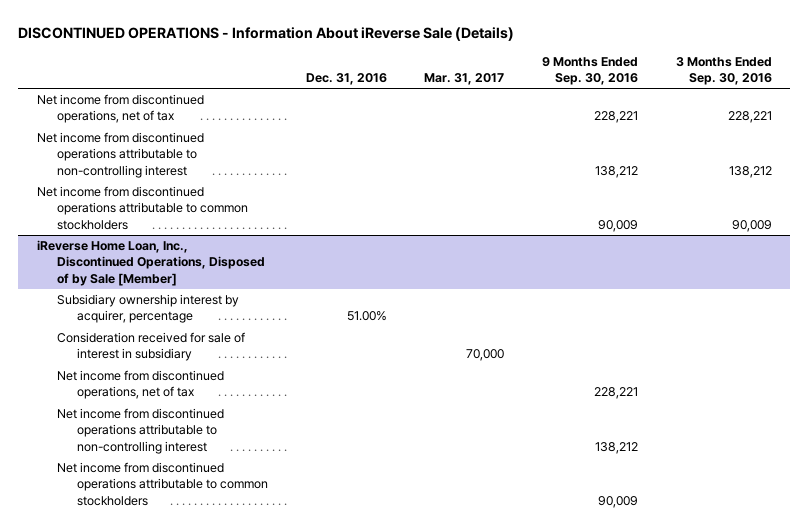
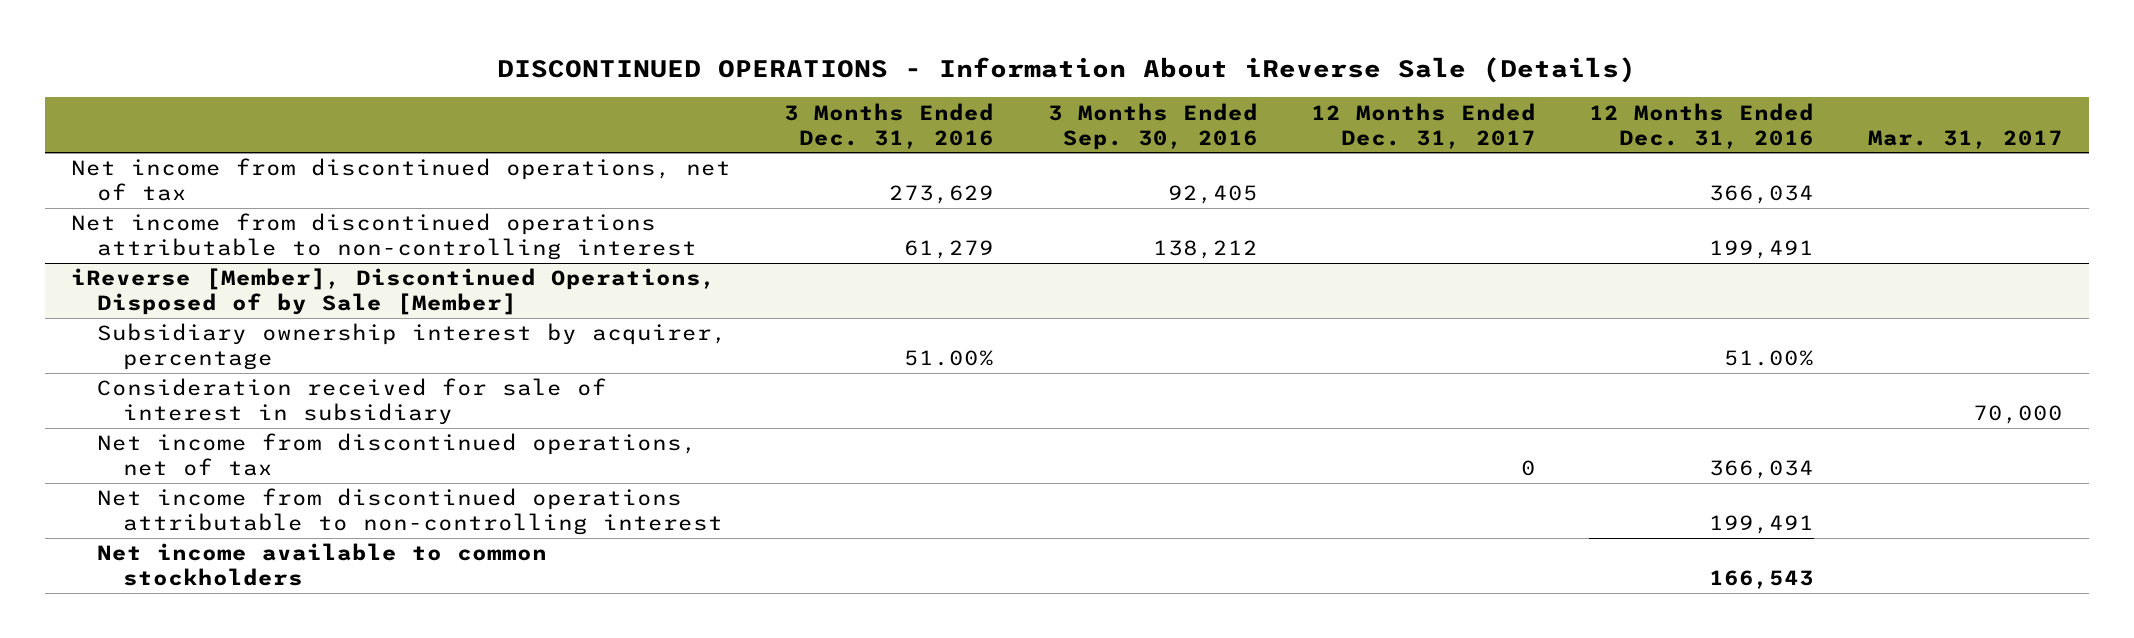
- | Dec. 31, 2016 | Mar. 31, 2017 | 9 Months Ended Sep. 30, 2016 | 3 Months Ended Sep. 30, 2016
+ | 3 Months Ended Dec. 31, 2016 | 3 Months Ended Sep. 30, 2016 | 12 Months Ended Dec. 31, 2017 | 12 Months Ended Dec. 31, 2016 | Mar. 31, 2017
- Net income from discontinued operations, net of tax | | | 228,221 | 228,221
+ Net income from discontinued operations, net of tax | 273,629 | 92,405 | | 366,034 |
- Net income from discontinued operations attributable to common stockholders | | | 90,009 | 90,009
- iReverse Home Loan, Inc., Discontinued Operations, Disposed of by Sale [Member]
+ iReverse [Member], Discontinued Operations, Disposed of by Sale [Member]
- Net income from discontinued operations attributable to common stockholders | | | 90,009 |
+ Net income available to common stockholders | | | | 166,543 |

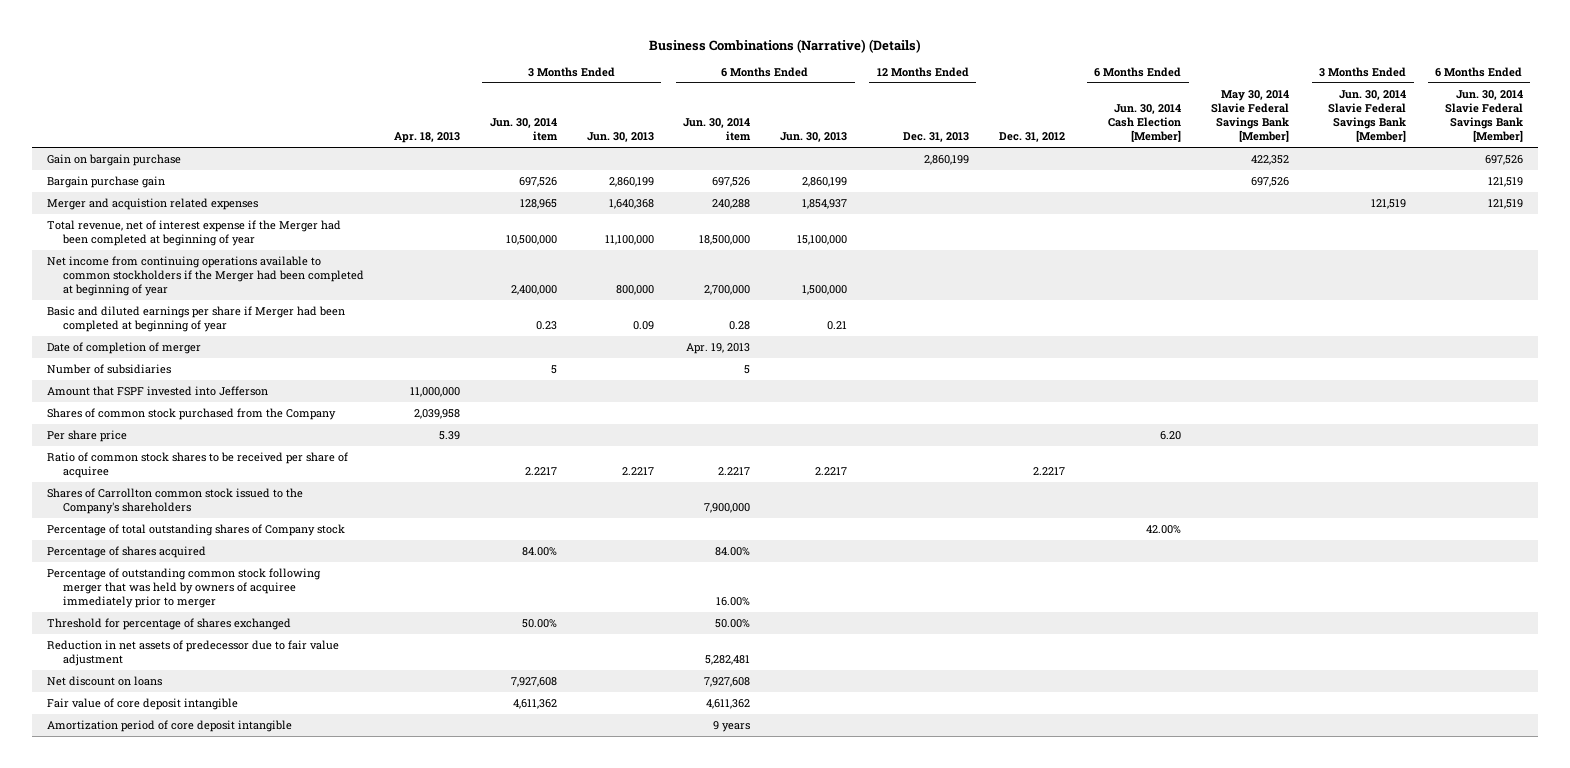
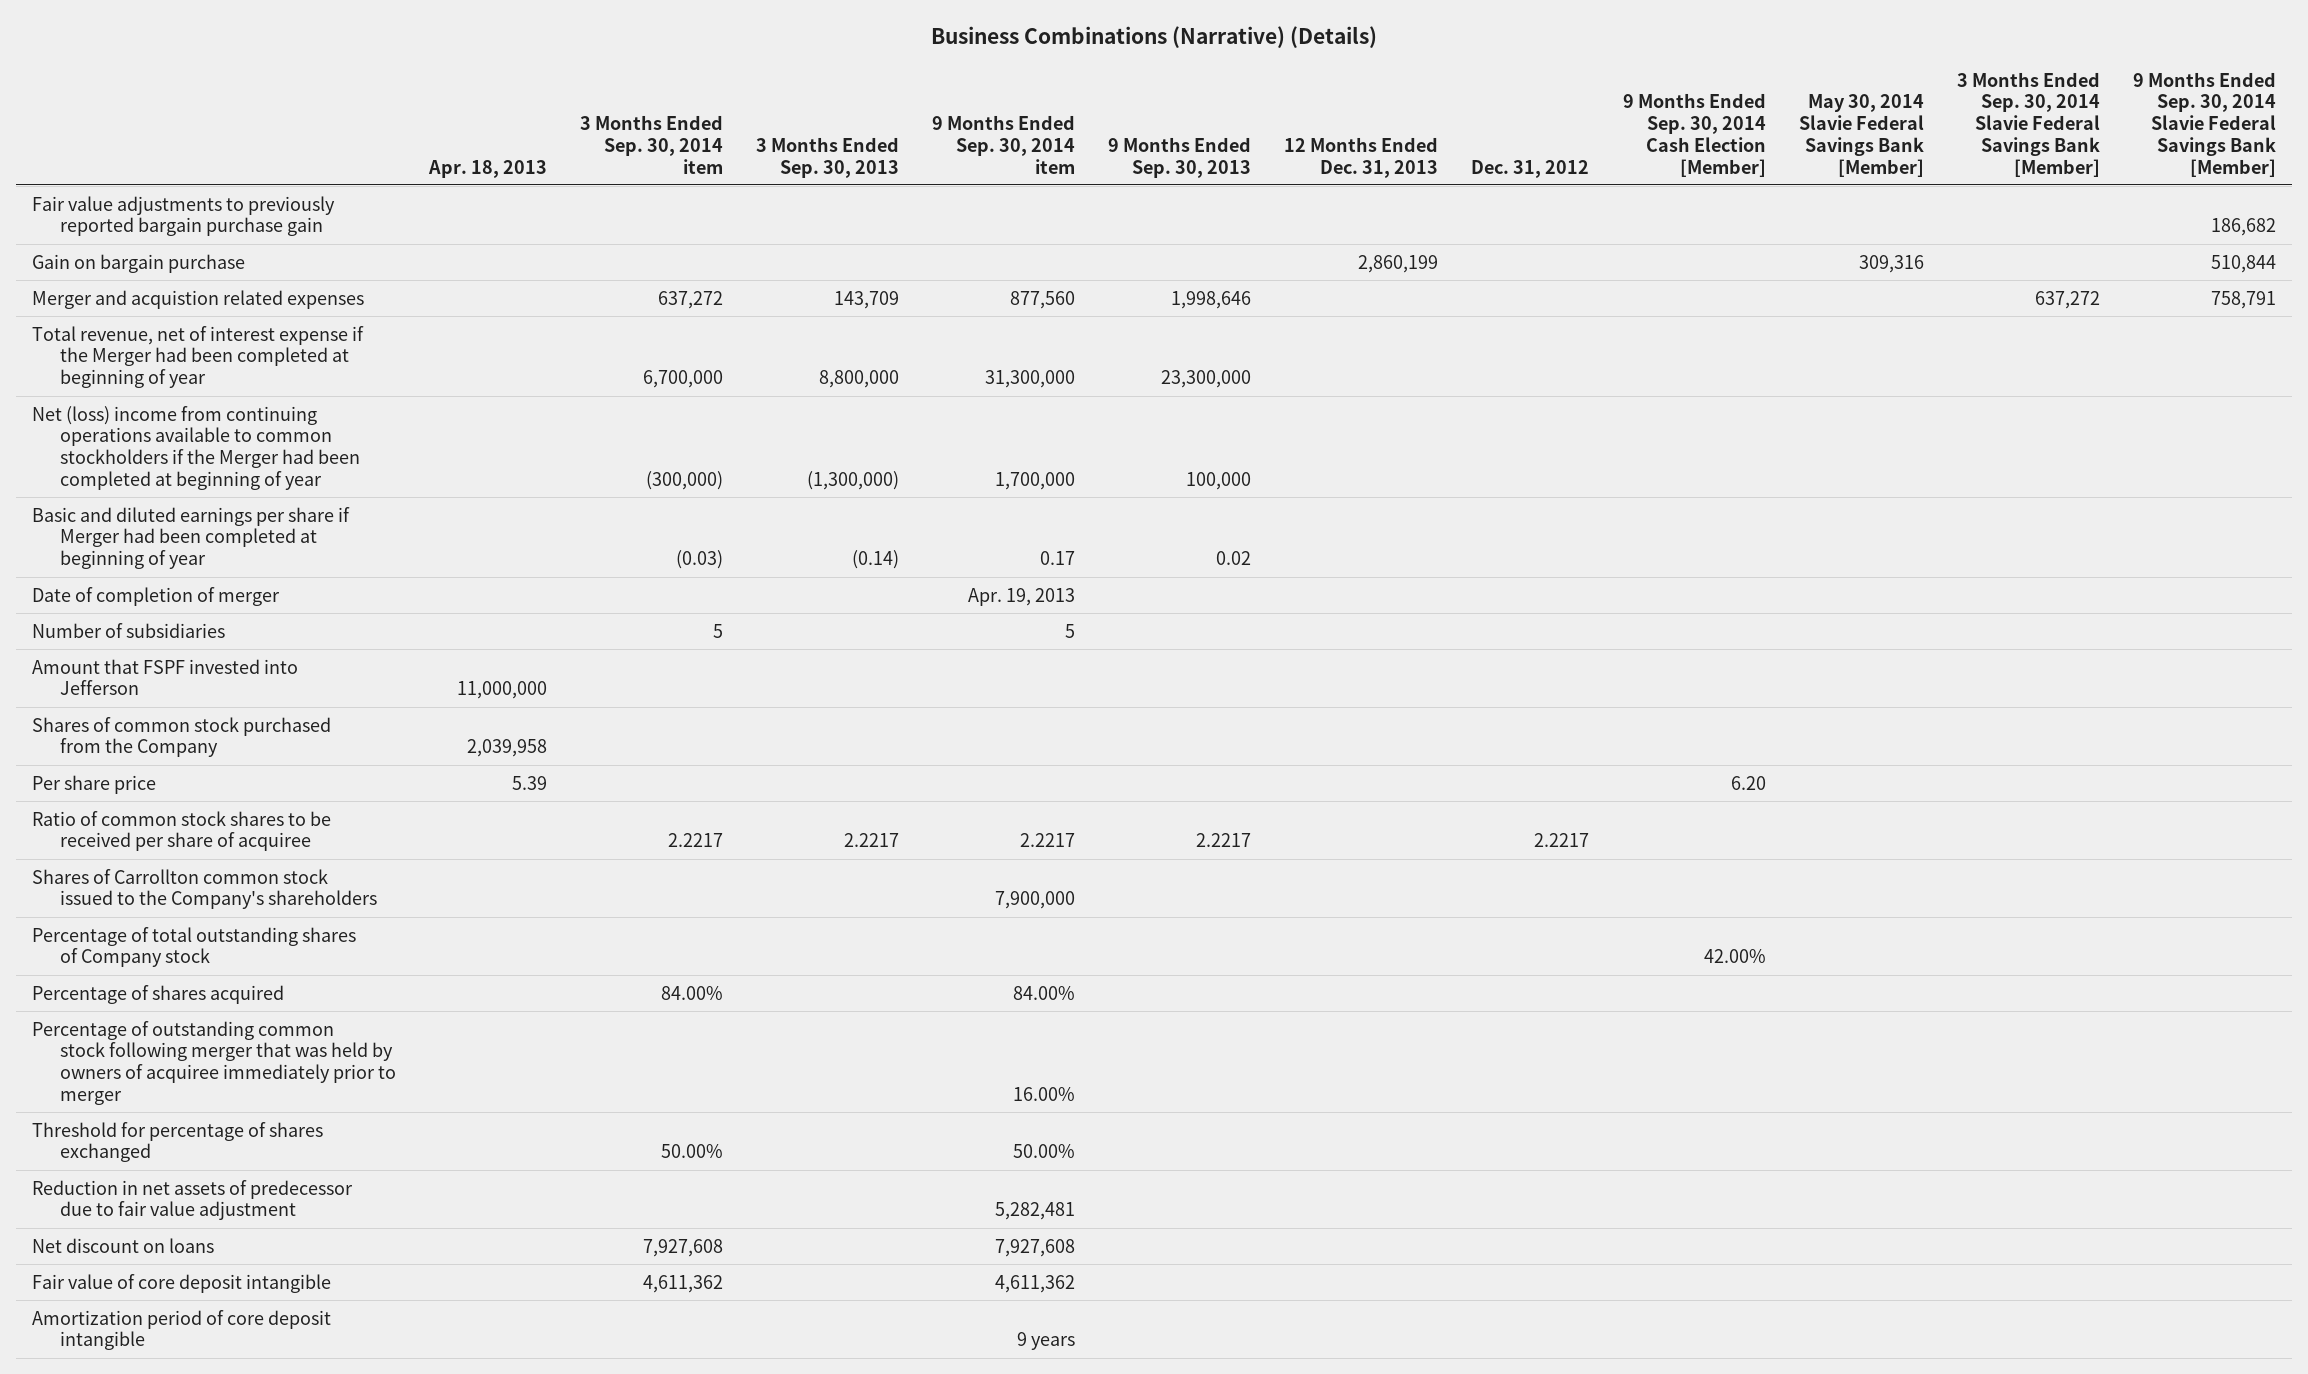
- | Apr. 18, 2013 | 3 Months Ended Jun. 30, 2014 item | 3 Months Ended Jun. 30, 2013 | 6 Months Ended Jun. 30, 2014 item | 6 Months Ended Jun. 30, 2013 | 12 Months Ended Dec. 31, 2013 | Dec. 31, 2012 | 6 Months Ended Jun. 30, 2014 Cash Election [Member] | May 30, 2014 Slavie Federal Savings Bank [Member] | 3 Months Ended Jun. 30, 2014 Slavie Federal Savings Bank [Member] | 6 Months Ended Jun. 30, 2014 Slavie Federal Savings Bank [Member]
+ | Apr. 18, 2013 | 3 Months Ended Sep. 30, 2014 item | 3 Months Ended Sep. 30, 2013 | 9 Months Ended Sep. 30, 2014 item | 9 Months Ended Sep. 30, 2013 | 12 Months Ended Dec. 31, 2013 | Dec. 31, 2012 | 9 Months Ended Sep. 30, 2014 Cash Election [Member] | May 30, 2014 Slavie Federal Savings Bank [Member] | 3 Months Ended Sep. 30, 2014 Slavie Federal Savings Bank [Member] | 9 Months Ended Sep. 30, 2014 Slavie Federal Savings Bank [Member]
- Gain on bargain purchase | | | | | | 2,860,199 | | | 422,352 | | 697,526
- Bargain purchase gain | | 697,526 | 2,860,199 | 697,526 | 2,860,199 | | | | 697,526 | | 121,519
+ Fair value adjustments to previously reported bargain purchase gain | | | | | | | | | | | 186,682
+ Gain on bargain purchase | | | | | | 2,860,199 | | | 309,316 | | 510,844
- Net income from continuing operations available to common stockholders if the Merger had been completed at beginning of year | | 2,400,000 | 800,000 | 2,700,000 | 1,500,000 | | | | | |
+ Net (loss) income from continuing operations available to common stockholders if the Merger had been completed at beginning of year | | (300,000) | (1,300,000) | 1,700,000 | 100,000 | | | | | |

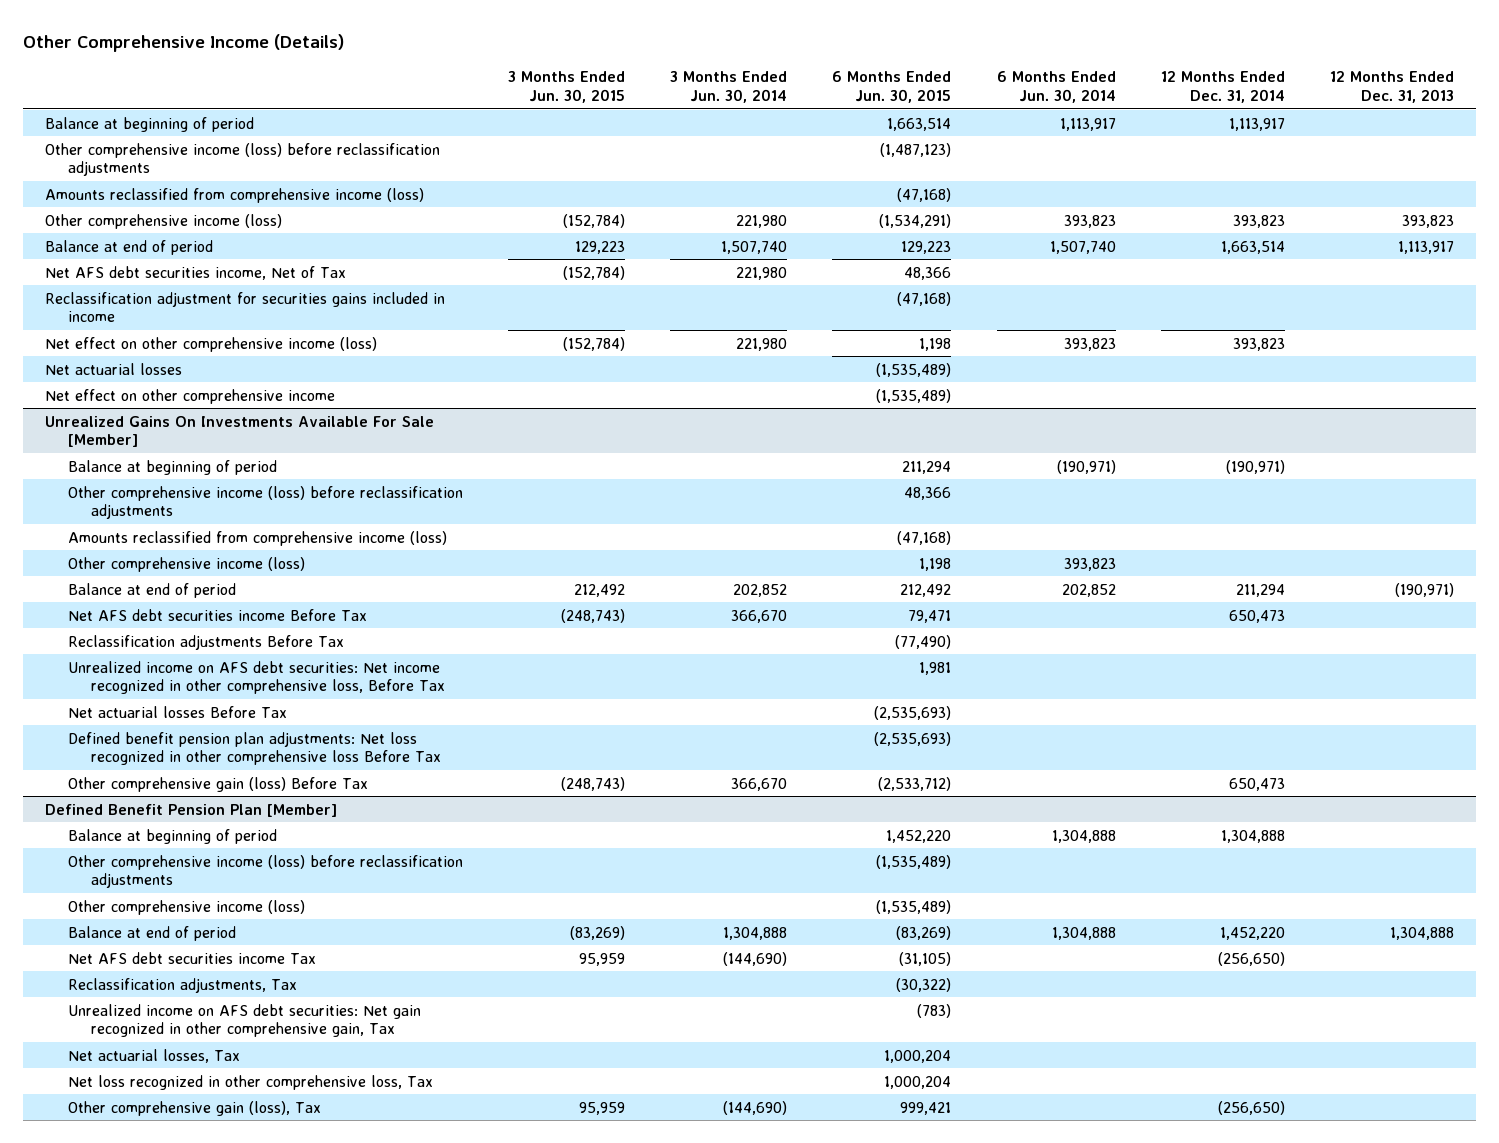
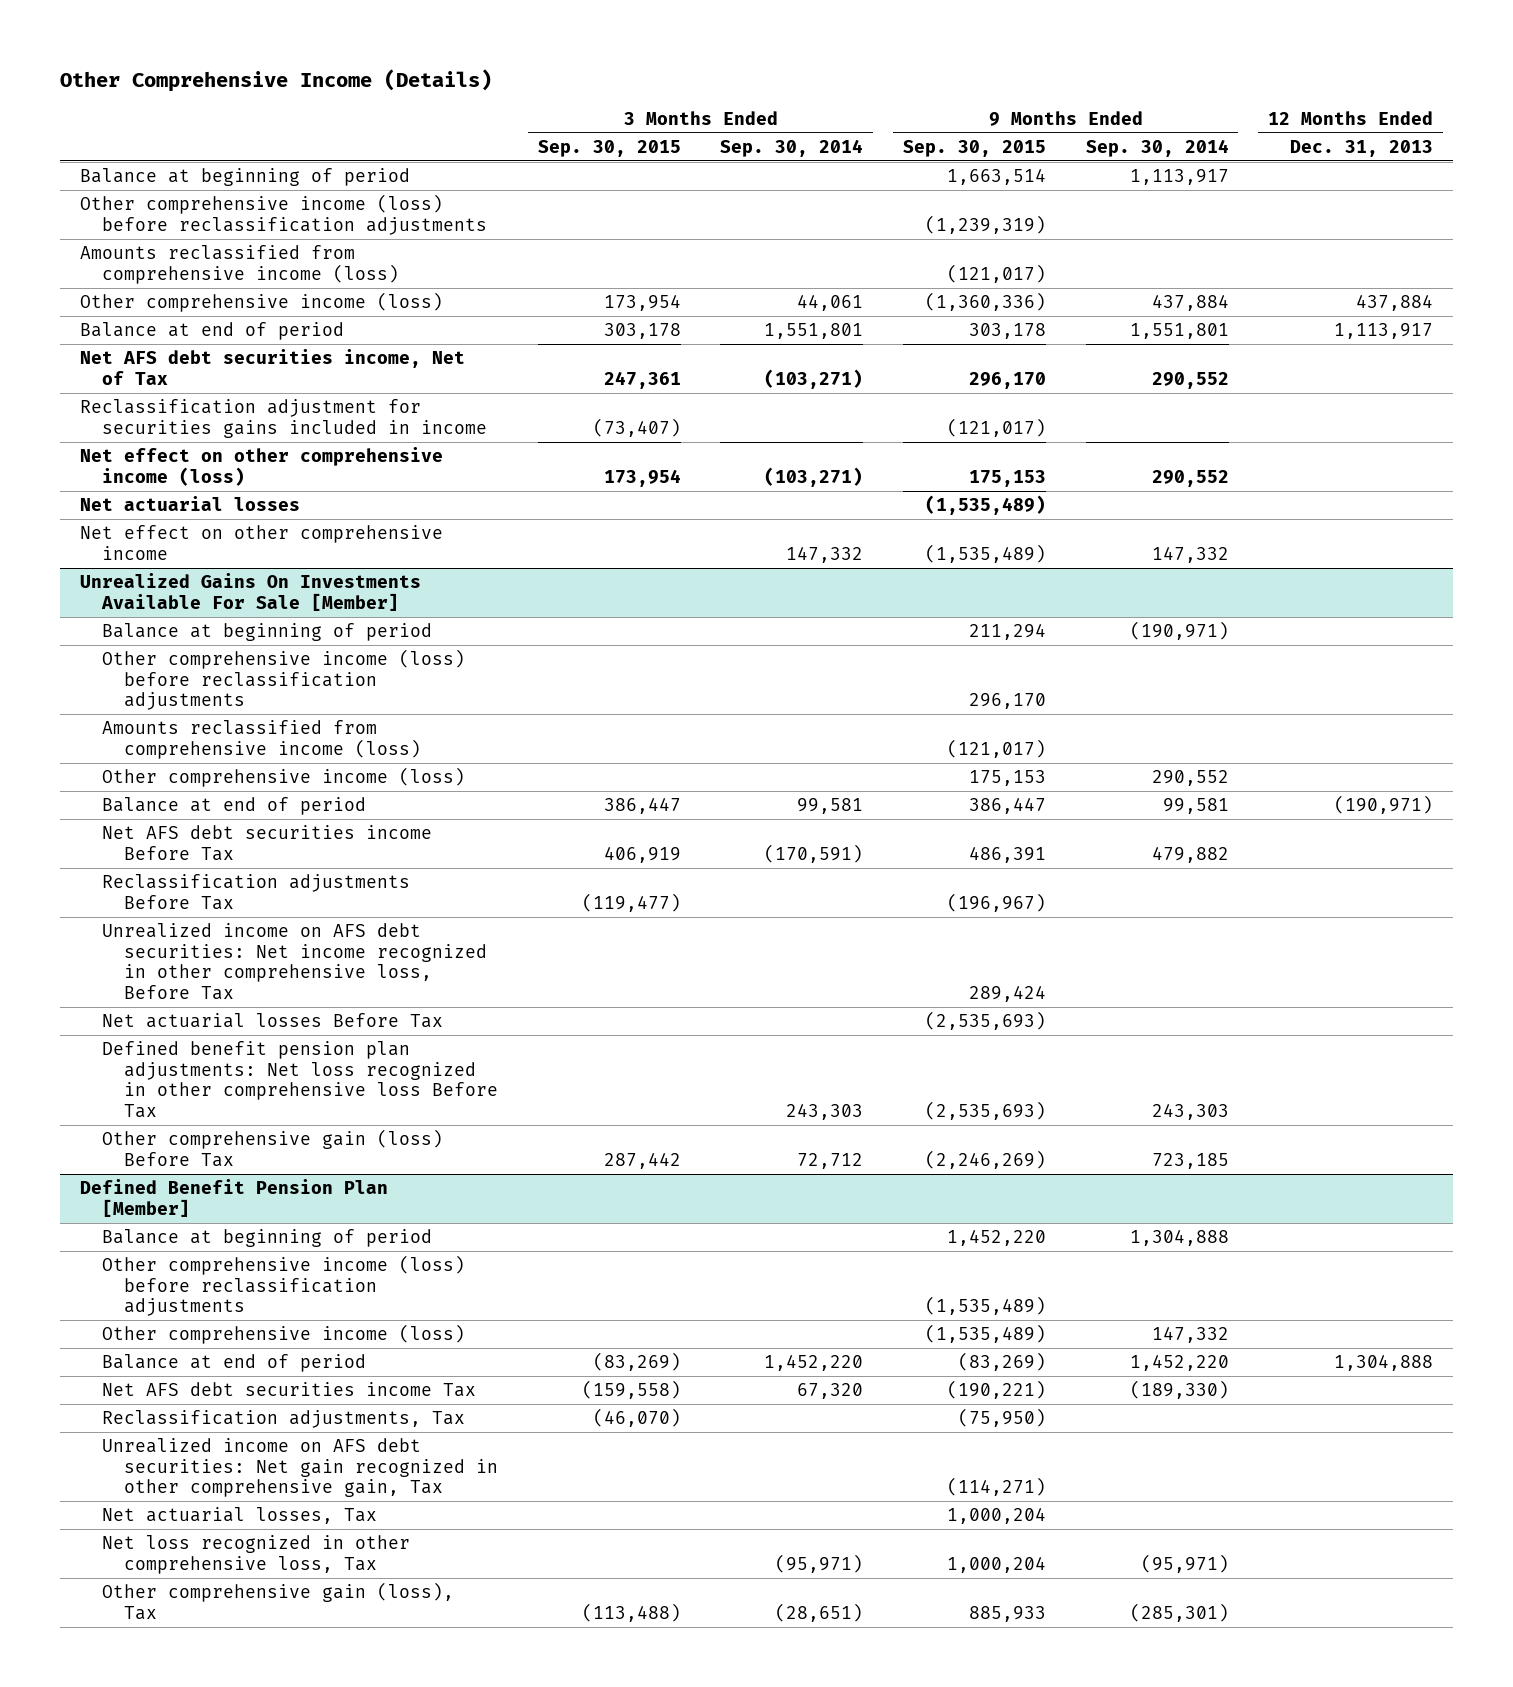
- | 3 Months Ended Jun. 30, 2015 | 3 Months Ended Jun. 30, 2014 | 6 Months Ended Jun. 30, 2015 | 6 Months Ended Jun. 30, 2014 | 12 Months Ended Dec. 31, 2014 | 12 Months Ended Dec. 31, 2013
+ | 3 Months Ended Sep. 30, 2015 | 3 Months Ended Sep. 30, 2014 | 9 Months Ended Sep. 30, 2015 | 9 Months Ended Sep. 30, 2014 | 12 Months Ended Dec. 31, 2013
- Other comprehensive income (loss) | (152,784) | 221,980 | (1,534,291) | 393,823 | 393,823 | 393,823
+ Other comprehensive income (loss) | 173,954 | 44,061 | (1,360,336) | 437,884 | 437,884

